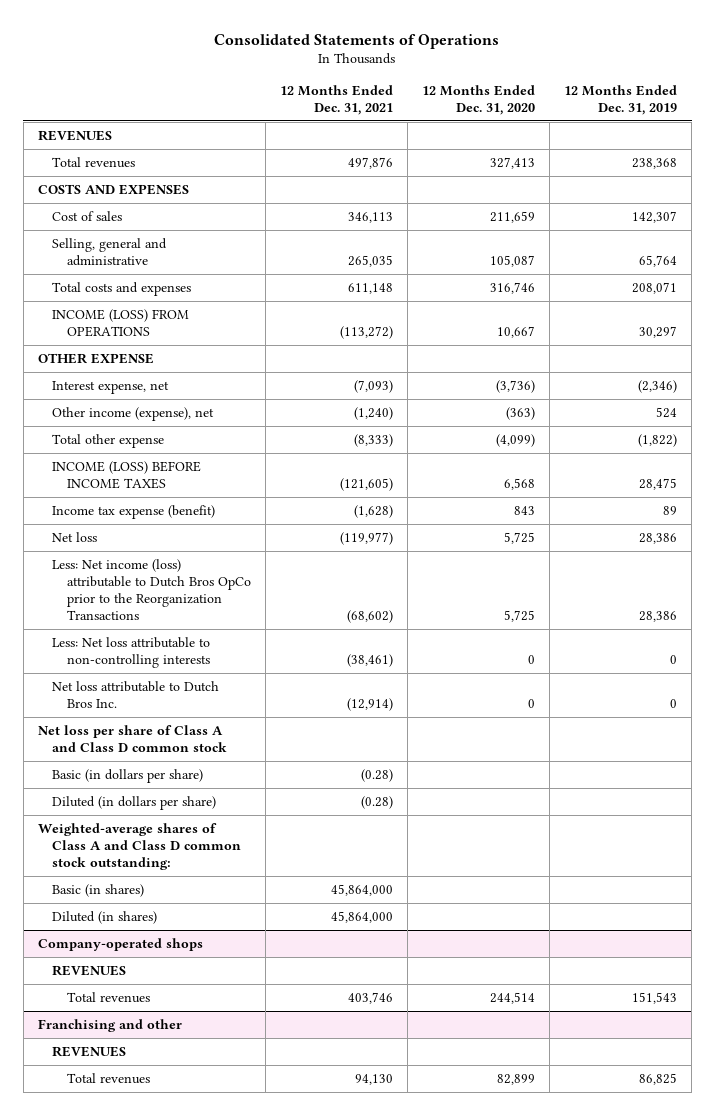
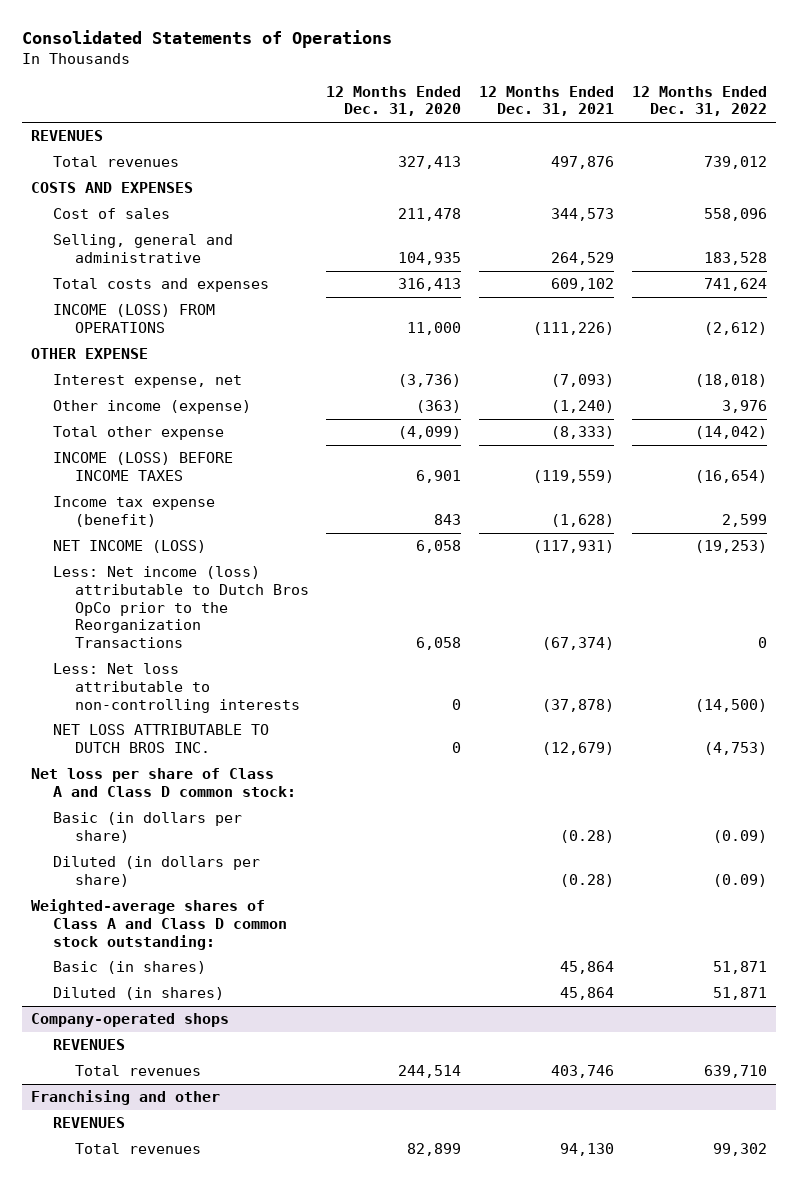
- | 12 Months Ended Dec. 31, 2021 | 12 Months Ended Dec. 31, 2020 | 12 Months Ended Dec. 31, 2019
+ | 12 Months Ended Dec. 31, 2020 | 12 Months Ended Dec. 31, 2021 | 12 Months Ended Dec. 31, 2022
- Cost of sales | 346,113 | 211,659 | 142,307
- Selling, general and administrative | 265,035 | 105,087 | 65,764
- Total costs and expenses | 611,148 | 316,746 | 208,071
- INCOME (LOSS) FROM OPERATIONS | (113,272) | 10,667 | 30,297
+ Cost of sales | 211,478 | 344,573 | 558,096
+ Selling, general and administrative | 104,935 | 264,529 | 183,528
+ Total costs and expenses | 316,413 | 609,102 | 741,624
+ INCOME (LOSS) FROM OPERATIONS | 11,000 | (111,226) | (2,612)
- Other income (expense), net | (1,240) | (363) | 524
+ Other income (expense) | (363) | (1,240) | 3,976
- INCOME (LOSS) BEFORE INCOME TAXES | (121,605) | 6,568 | 28,475
+ INCOME (LOSS) BEFORE INCOME TAXES | 6,901 | (119,559) | (16,654)
- Net loss | (119,977) | 5,725 | 28,386
- Less: Net income (loss) attributable to Dutch Bros OpCo prior to the Reorganization Transactions | (68,602) | 5,725 | 28,386
- Less: Net loss attributable to non-controlling interests | (38,461) | 0 | 0
- Net loss attributable to Dutch Bros Inc. | (12,914) | 0 | 0
- Net loss per share of Class A and Class D common stock
+ NET INCOME (LOSS) | 6,058 | (117,931) | (19,253)
+ Less: Net income (loss) attributable to Dutch Bros OpCo prior to the Reorganization Transactions | 6,058 | (67,374) | 0
+ Less: Net loss attributable to non-controlling interests | 0 | (37,878) | (14,500)
+ NET LOSS ATTRIBUTABLE TO DUTCH BROS INC. | 0 | (12,679) | (4,753)
+ Net loss per share of Class A and Class D common stock:
- Basic (in shares) | 45,864,000 | |
- Diluted (in shares) | 45,864,000 | |
+ Basic (in shares) | | 45,864 | 51,871
+ Diluted (in shares) | | 45,864 | 51,871

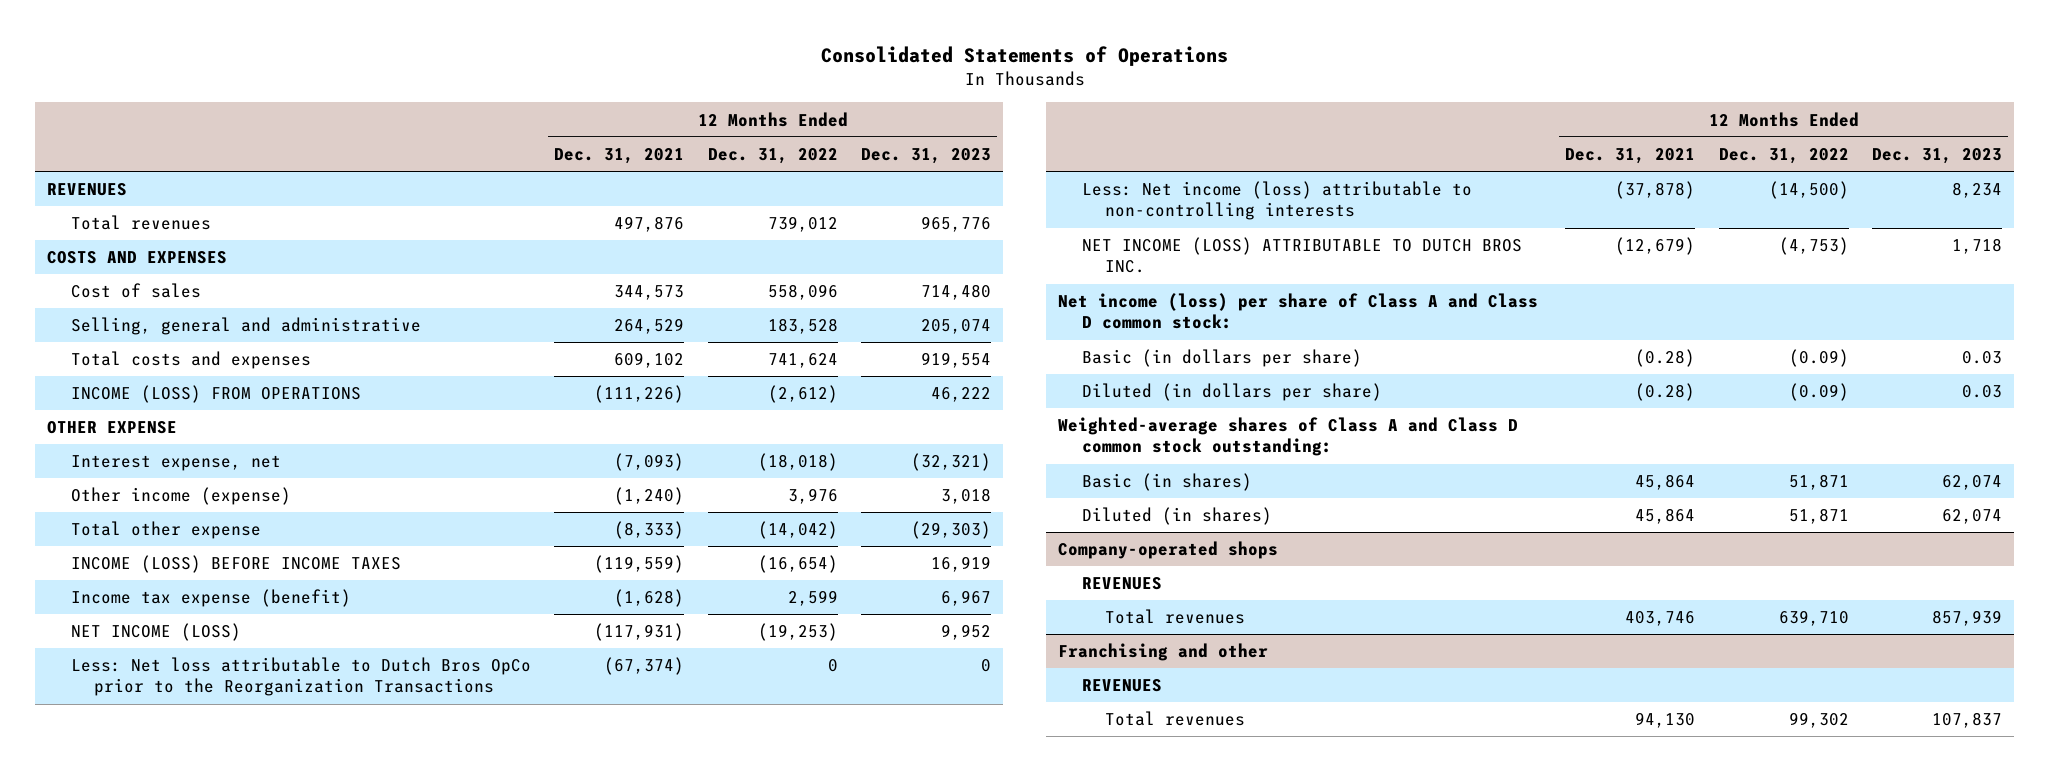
- | 12 Months Ended Dec. 31, 2020 | 12 Months Ended Dec. 31, 2021 | 12 Months Ended Dec. 31, 2022
+ | 12 Months Ended Dec. 31, 2021 | 12 Months Ended Dec. 31, 2022 | 12 Months Ended Dec. 31, 2023
- Less: Net income (loss) attributable to Dutch Bros OpCo prior to the Reorganization Transactions | 6,058 | (67,374) | 0
- Less: Net loss attributable to non-controlling interests | 0 | (37,878) | (14,500)
- NET LOSS ATTRIBUTABLE TO DUTCH BROS INC. | 0 | (12,679) | (4,753)
- Net loss per share of Class A and Class D common stock:
+ Less: Net loss attributable to Dutch Bros OpCo prior to the Reorganization Transactions | (67,374) | 0 | 0
+ Less: Net income (loss) attributable to non-controlling interests | (37,878) | (14,500) | 8,234
+ NET INCOME (LOSS) ATTRIBUTABLE TO DUTCH BROS INC. | (12,679) | (4,753) | 1,718
+ Net income (loss) per share of Class A and Class D common stock:

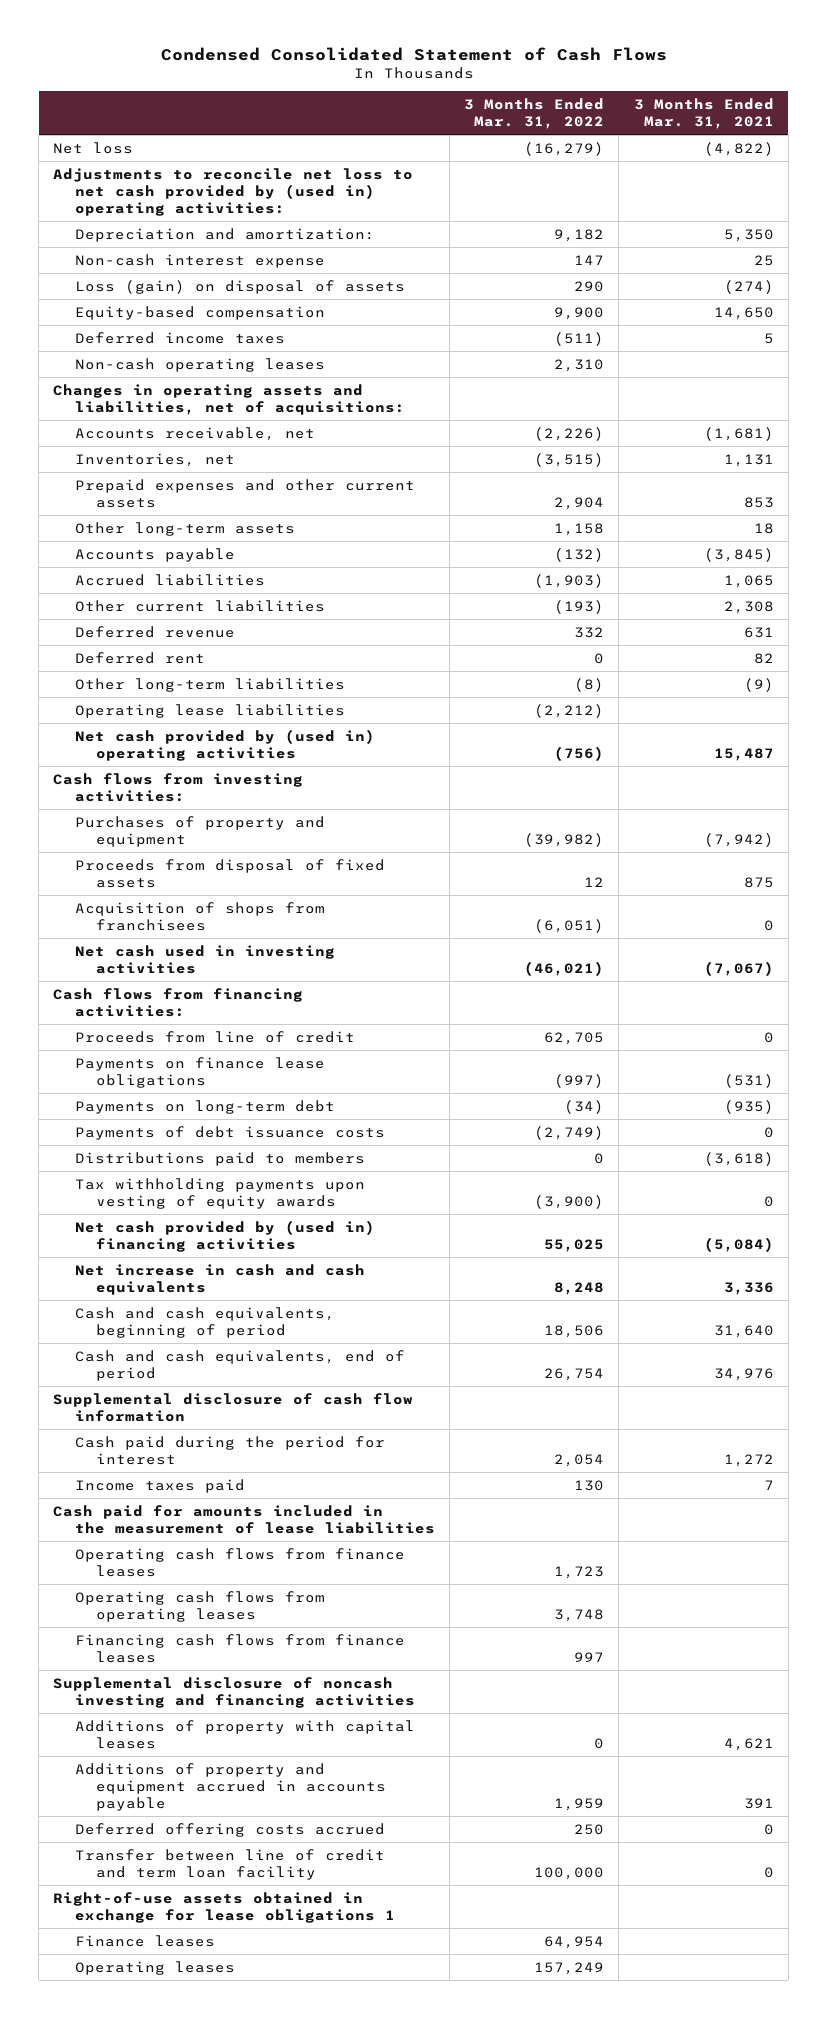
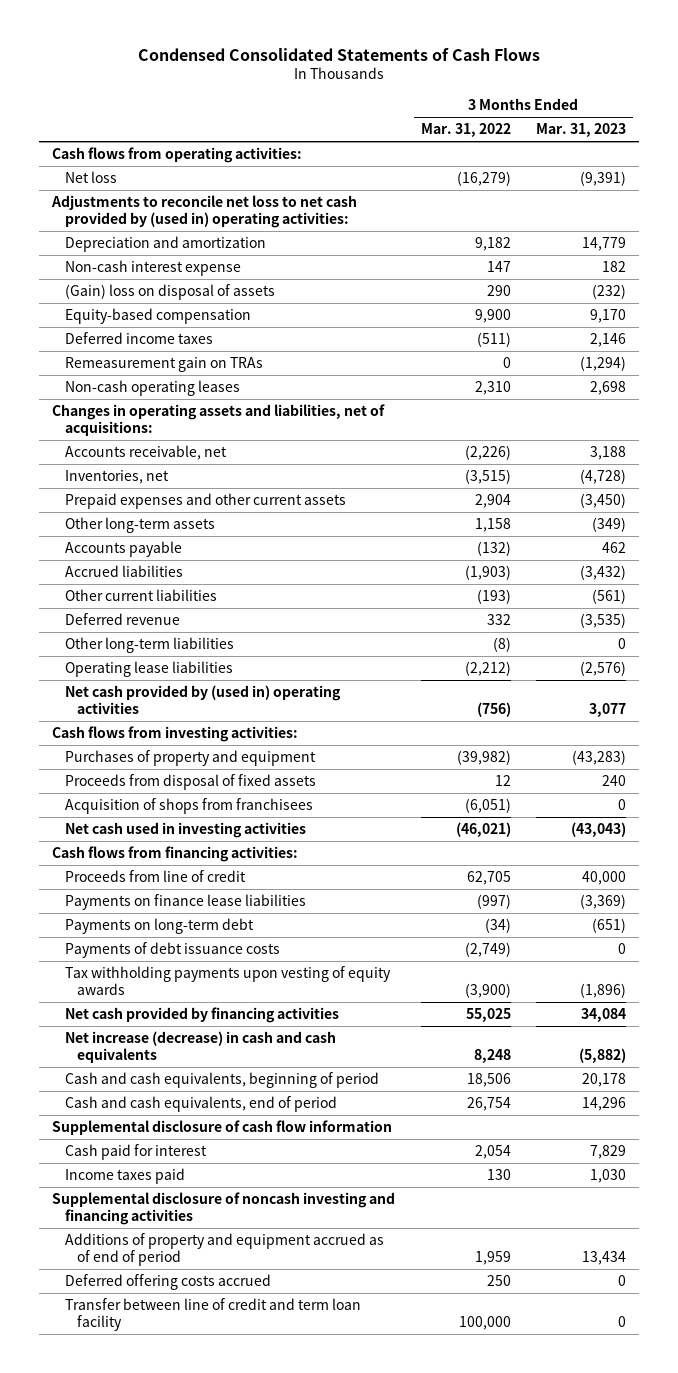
- Condensed Consolidated Statement of Cash Flows
+ Condensed Consolidated Statements of Cash Flows
- | 3 Months Ended Mar. 31, 2022 | 3 Months Ended Mar. 31, 2021
+ | 3 Months Ended Mar. 31, 2022 | 3 Months Ended Mar. 31, 2023
+ Cash flows from operating activities:
- Depreciation and amortization: | 9,182 | 5,350
+ Depreciation and amortization | 9,182 | 14,779
- Loss (gain) on disposal of assets | 290 | (274)
+ (Gain) loss on disposal of assets | 290 | (232)
+ Remeasurement gain on TRAs | 0 | (1,294)
- Deferred rent | 0 | 82
- Payments on finance lease obligations | (997) | (531)
+ Payments on finance lease liabilities | (997) | (3,369)
- Distributions paid to members | 0 | (3,618)
- Net cash provided by (used in) financing activities | 55,025 | (5,084)
- Net increase in cash and cash equivalents | 8,248 | 3,336
+ Net cash provided by financing activities | 55,025 | 34,084
+ Net increase (decrease) in cash and cash equivalents | 8,248 | (5,882)
- Cash paid during the period for interest | 2,054 | 1,272
+ Cash paid for interest | 2,054 | 7,829
- Cash paid for amounts included in the measurement of lease liabilities
- Operating cash flows from finance leases | 1,723 |
- Operating cash flows from operating leases | 3,748 |
- Financing cash flows from finance leases | 997 |
- Additions of property with capital leases | 0 | 4,621
- Additions of property and equipment accrued in accounts payable | 1,959 | 391
+ Additions of property and equipment accrued as of end of period | 1,959 | 13,434
- Right-of-use assets obtained in exchange for lease obligations 1
- Finance leases | 64,954 |
- Operating leases | 157,249 |

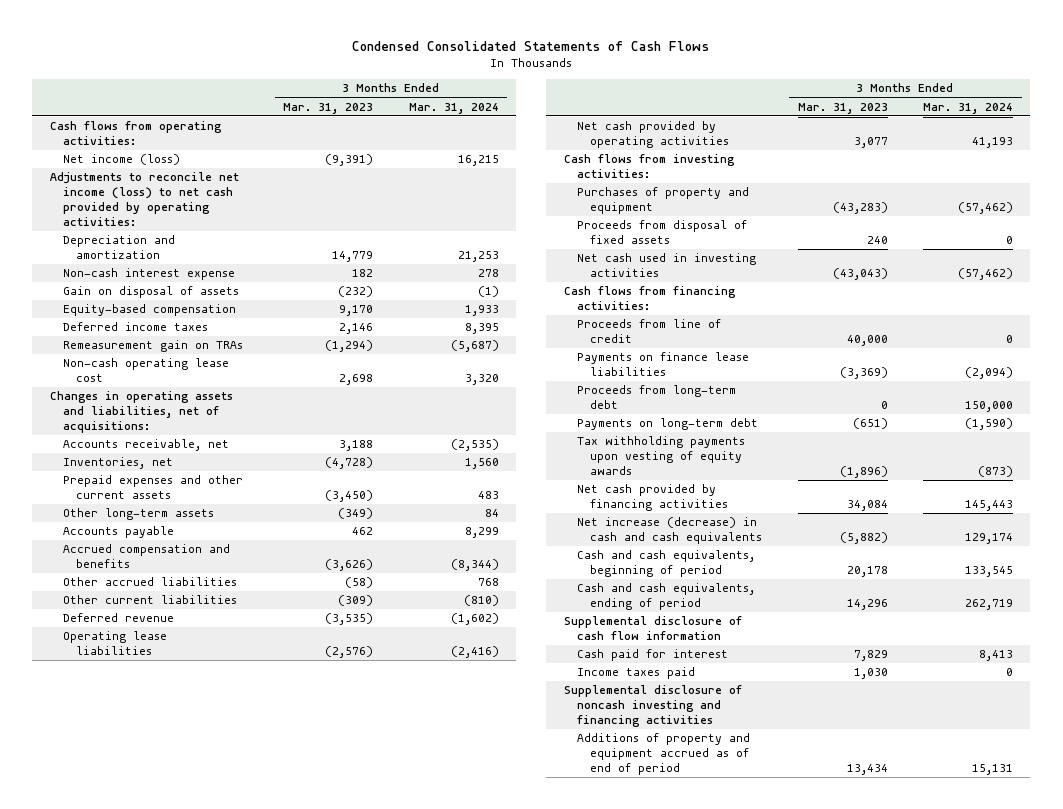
- | 3 Months Ended Mar. 31, 2022 | 3 Months Ended Mar. 31, 2023
+ | 3 Months Ended Mar. 31, 2023 | 3 Months Ended Mar. 31, 2024
- Net loss | (16,279) | (9,391)
- Adjustments to reconcile net loss to net cash provided by (used in) operating activities:
+ Net income (loss) | (9,391) | 16,215
+ Adjustments to reconcile net income (loss) to net cash provided by operating activities:
- (Gain) loss on disposal of assets | 290 | (232)
+ Gain on disposal of assets | (232) | (1)
- Non-cash operating leases | 2,310 | 2,698
+ Non-cash operating lease cost | 2,698 | 3,320
- Accrued liabilities | (1,903) | (3,432)
- Other current liabilities | (193) | (561)
+ Accrued compensation and benefits | (3,626) | (8,344)
+ Other accrued liabilities | (58) | 768
+ Other current liabilities | (309) | (810)
- Other long-term liabilities | (8) | 0
- Net cash provided by (used in) operating activities | (756) | 3,077
+ Net cash provided by operating activities | 3,077 | 41,193
- Acquisition of shops from franchisees | (6,051) | 0
+ Proceeds from long-term debt | 0 | 150,000
- Payments of debt issuance costs | (2,749) | 0
- Cash and cash equivalents, end of period | 26,754 | 14,296
+ Cash and cash equivalents, ending of period | 14,296 | 262,719
- Deferred offering costs accrued | 250 | 0
- Transfer between line of credit and term loan facility | 100,000 | 0

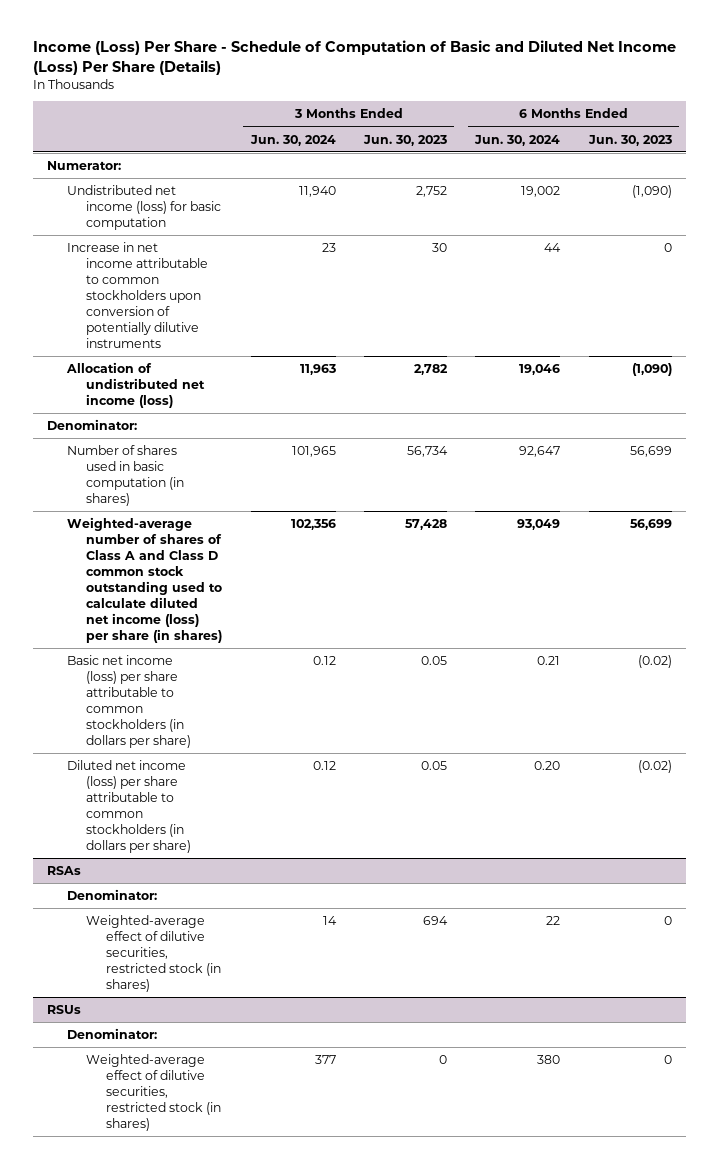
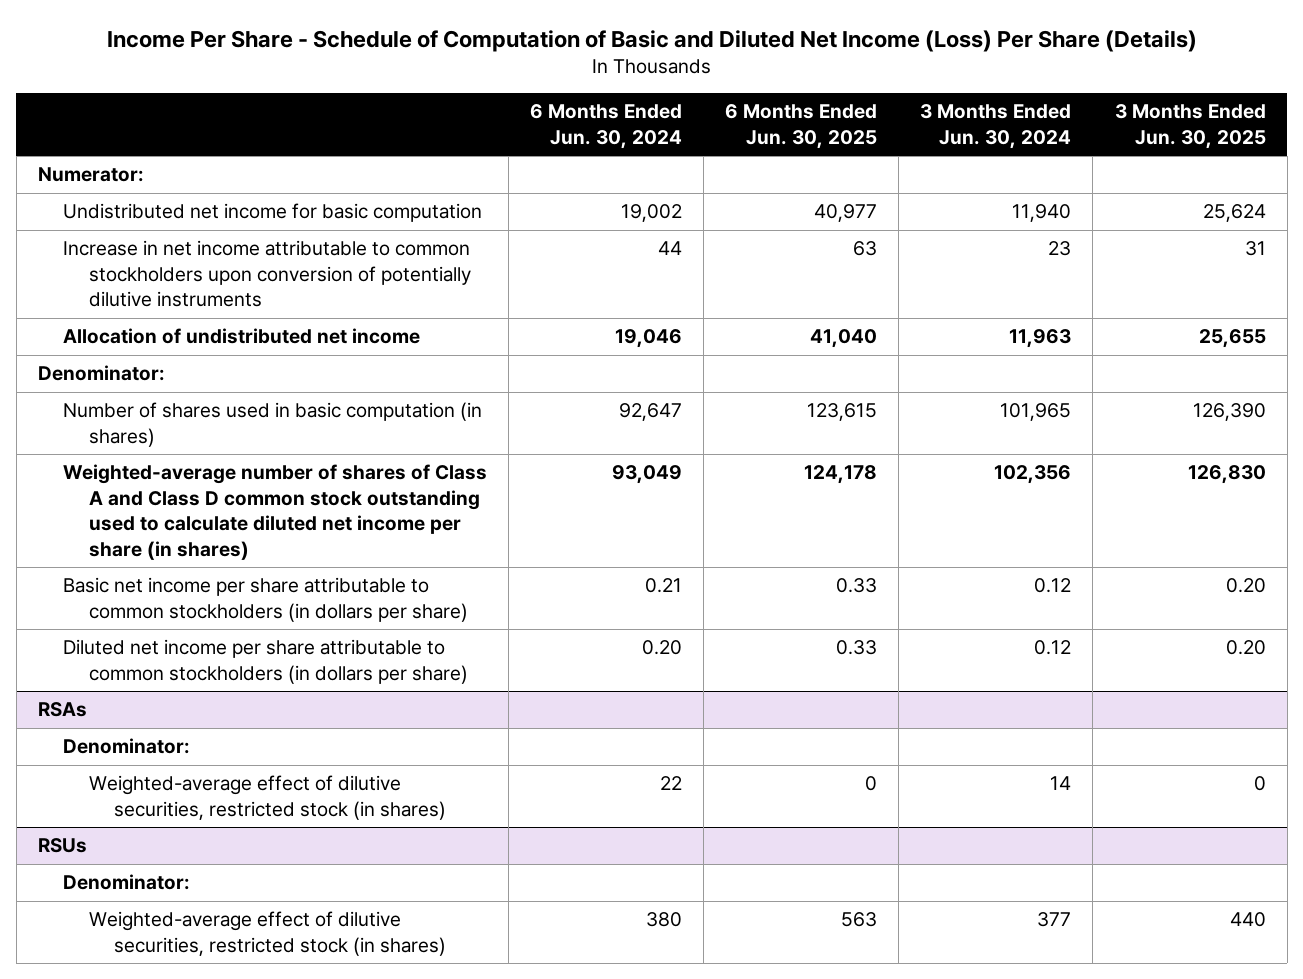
- Income (Loss) Per Share - Schedule of Computation of Basic and Diluted Net Income (Loss) Per Share (Details)
+ Income Per Share - Schedule of Computation of Basic and Diluted Net Income (Loss) Per Share (Details)
- | 3 Months Ended Jun. 30, 2024 | 3 Months Ended Jun. 30, 2023 | 6 Months Ended Jun. 30, 2024 | 6 Months Ended Jun. 30, 2023
+ | 6 Months Ended Jun. 30, 2024 | 6 Months Ended Jun. 30, 2025 | 3 Months Ended Jun. 30, 2024 | 3 Months Ended Jun. 30, 2025
- Undistributed net income (loss) for basic computation | 11,940 | 2,752 | 19,002 | (1,090)
+ Undistributed net income for basic computation | 19,002 | 40,977 | 11,940 | 25,624
- Allocation of undistributed net income (loss) | 11,963 | 2,782 | 19,046 | (1,090)
+ Allocation of undistributed net income | 19,046 | 41,040 | 11,963 | 25,655
- Weighted-average number of shares of Class A and Class D common stock outstanding used to calculate diluted net income (loss) per share (in shares) | 102,356 | 57,428 | 93,049 | 56,699
- Basic net income (loss) per share attributable to common stockholders (in dollars per share) | 0.12 | 0.05 | 0.21 | (0.02)
- Diluted net income (loss) per share attributable to common stockholders (in dollars per share) | 0.12 | 0.05 | 0.20 | (0.02)
+ Weighted-average number of shares of Class A and Class D common stock outstanding used to calculate diluted net income per share (in shares) | 93,049 | 124,178 | 102,356 | 126,830
+ Basic net income per share attributable to common stockholders (in dollars per share) | 0.21 | 0.33 | 0.12 | 0.20
+ Diluted net income per share attributable to common stockholders (in dollars per share) | 0.20 | 0.33 | 0.12 | 0.20

